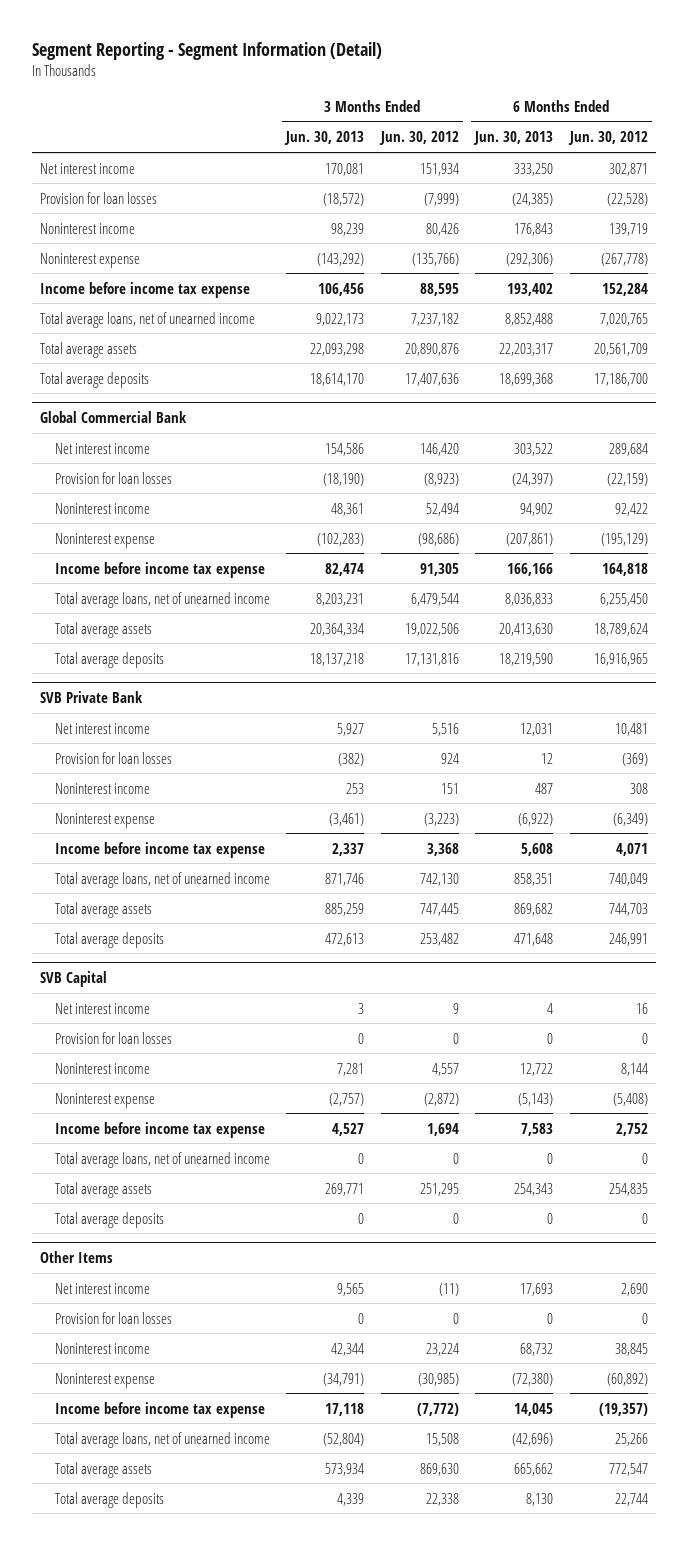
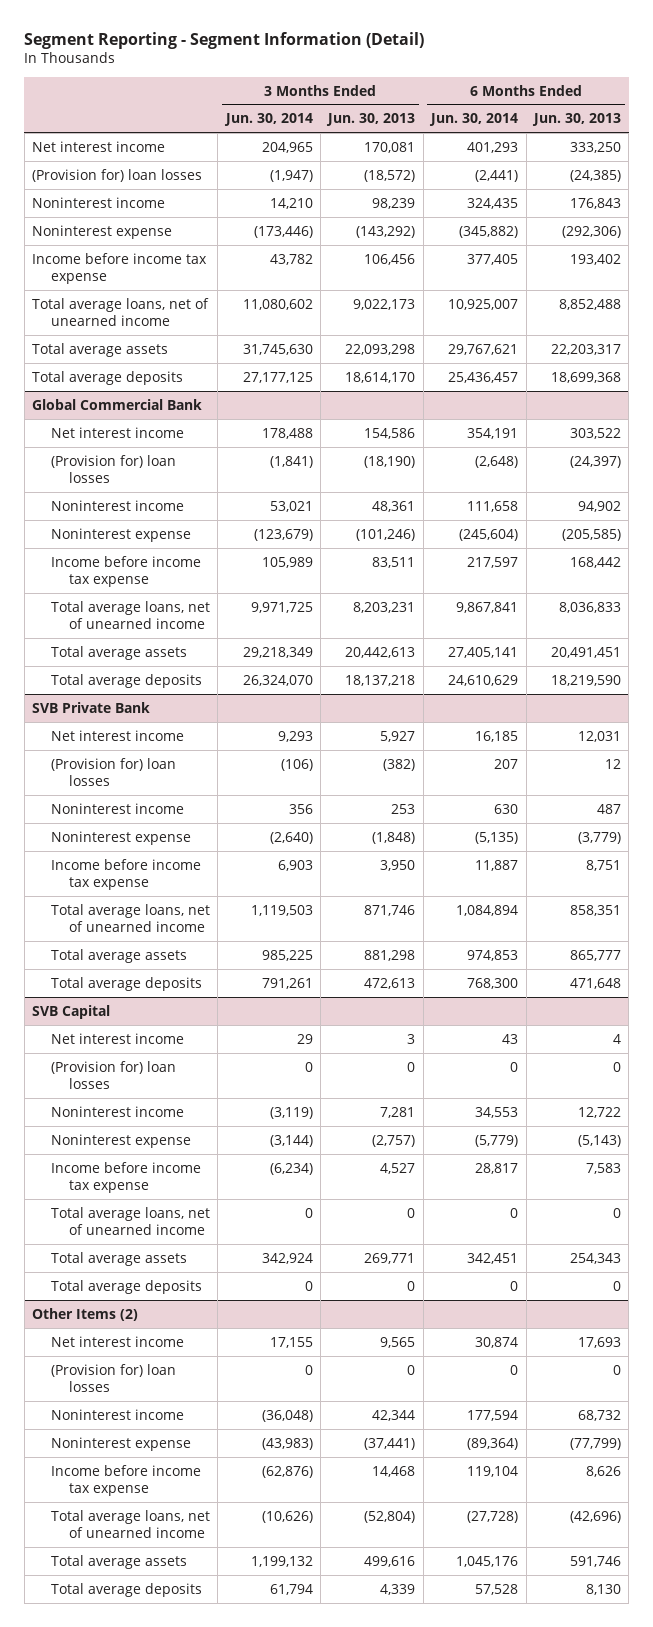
- | 3 Months Ended Jun. 30, 2013 | 3 Months Ended Jun. 30, 2012 | 6 Months Ended Jun. 30, 2013 | 6 Months Ended Jun. 30, 2012
+ | 3 Months Ended Jun. 30, 2014 | 3 Months Ended Jun. 30, 2013 | 6 Months Ended Jun. 30, 2014 | 6 Months Ended Jun. 30, 2013
- Provision for loan losses | (18,572) | (7,999) | (24,385) | (22,528)
+ (Provision for) loan losses | (1,947) | (18,572) | (2,441) | (24,385)
@ Global Commercial Bank
- Provision for loan losses | (18,190) | (8,923) | (24,397) | (22,159)
+ (Provision for) loan losses | (1,841) | (18,190) | (2,648) | (24,397)
- Noninterest expense | (102,283) | (98,686) | (207,861) | (195,129)
- Income before income tax expense | 82,474 | 91,305 | 166,166 | 164,818
+ Noninterest expense | (123,679) | (101,246) | (245,604) | (205,585)
+ Income before income tax expense | 105,989 | 83,511 | 217,597 | 168,442
- Total average assets | 20,364,334 | 19,022,506 | 20,413,630 | 18,789,624
+ Total average assets | 29,218,349 | 20,442,613 | 27,405,141 | 20,491,451
@ SVB Private Bank
- Provision for loan losses | (382) | 924 | 12 | (369)
+ (Provision for) loan losses | (106) | (382) | 207 | 12
- Noninterest expense | (3,461) | (3,223) | (6,922) | (6,349)
- Income before income tax expense | 2,337 | 3,368 | 5,608 | 4,071
+ Noninterest expense | (2,640) | (1,848) | (5,135) | (3,779)
+ Income before income tax expense | 6,903 | 3,950 | 11,887 | 8,751
- Total average assets | 885,259 | 747,445 | 869,682 | 744,703
+ Total average assets | 985,225 | 881,298 | 974,853 | 865,777
@ SVB Capital
- Provision for loan losses | 0 | 0 | 0 | 0
+ (Provision for) loan losses | 0 | 0 | 0 | 0
- Other Items
+ Other Items (2)
- Provision for loan losses | 0 | 0 | 0 | 0
+ (Provision for) loan losses | 0 | 0 | 0 | 0
- Noninterest expense | (34,791) | (30,985) | (72,380) | (60,892)
- Income before income tax expense | 17,118 | (7,772) | 14,045 | (19,357)
+ Noninterest expense | (43,983) | (37,441) | (89,364) | (77,799)
+ Income before income tax expense | (62,876) | 14,468 | 119,104 | 8,626
- Total average assets | 573,934 | 869,630 | 665,662 | 772,547
+ Total average assets | 1,199,132 | 499,616 | 1,045,176 | 591,746

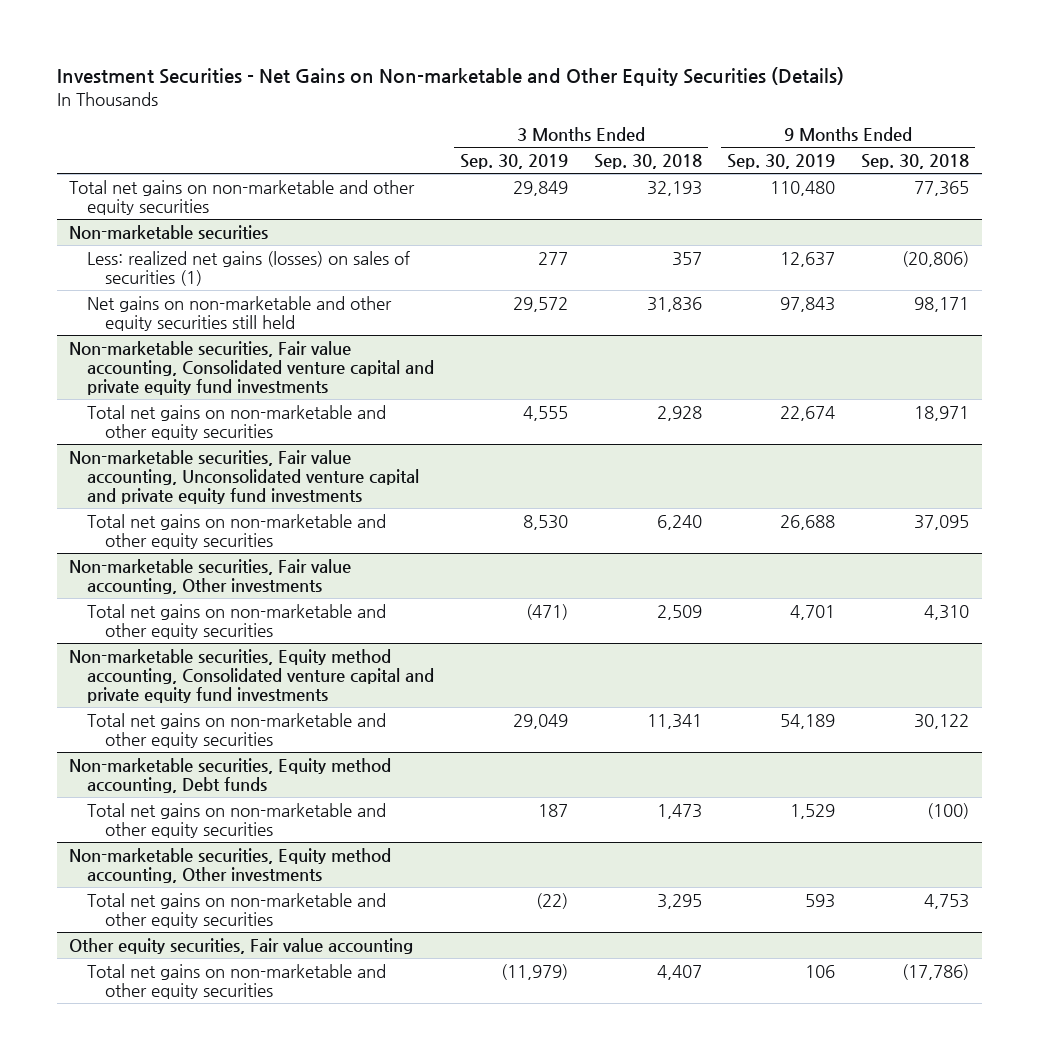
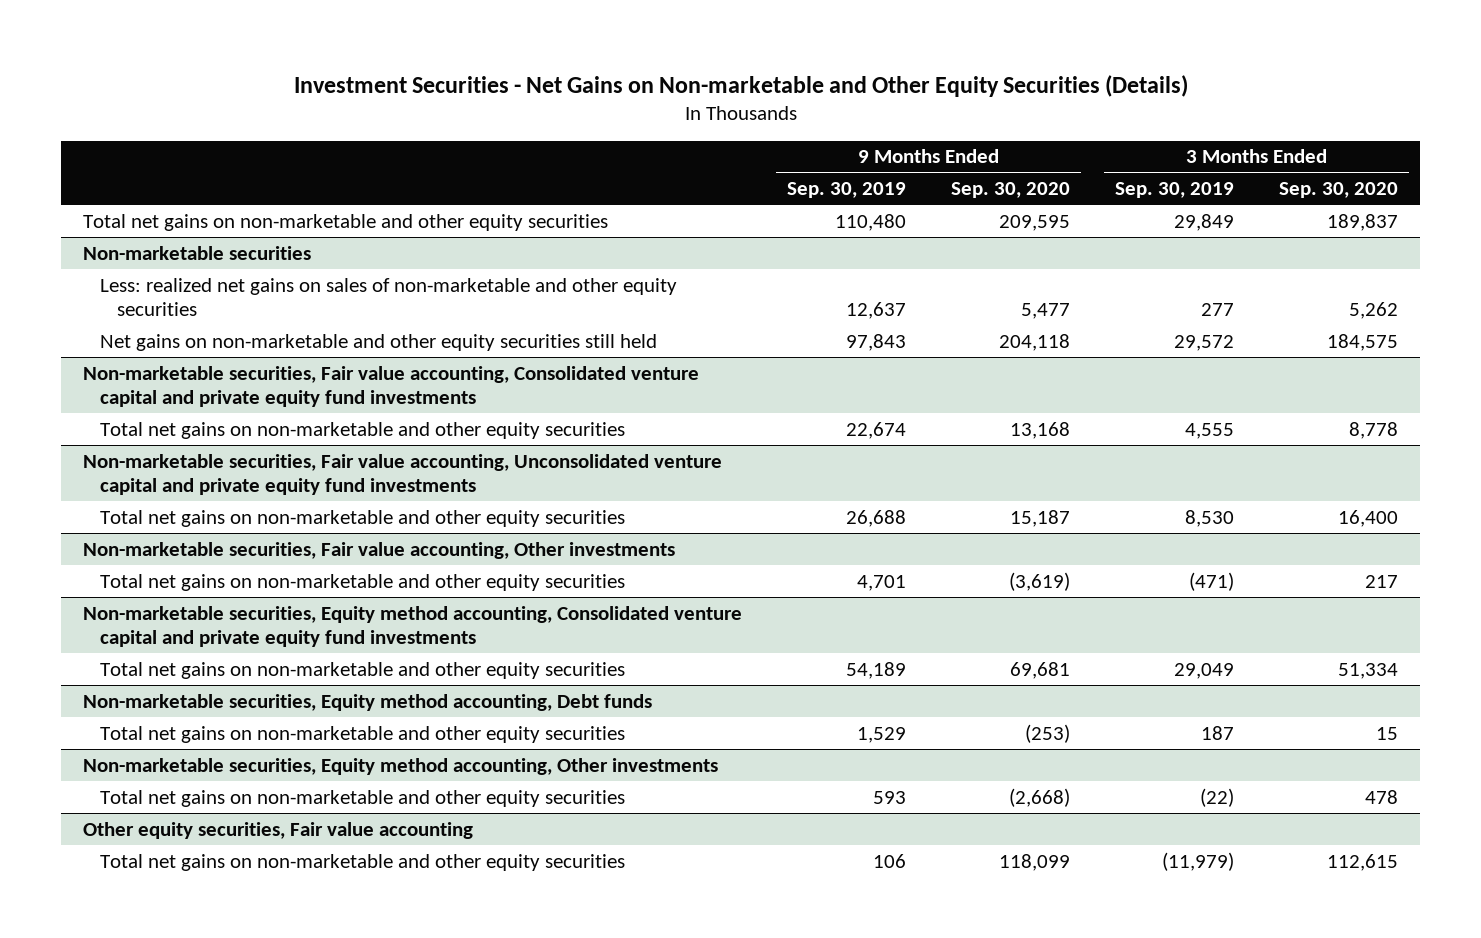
- | 3 Months Ended Sep. 30, 2019 | 3 Months Ended Sep. 30, 2018 | 9 Months Ended Sep. 30, 2019 | 9 Months Ended Sep. 30, 2018
+ | 9 Months Ended Sep. 30, 2019 | 9 Months Ended Sep. 30, 2020 | 3 Months Ended Sep. 30, 2019 | 3 Months Ended Sep. 30, 2020
@ Non-marketable securities
- Less: realized net gains (losses) on sales of securities (1) | 277 | 357 | 12,637 | (20,806)
+ Less: realized net gains on sales of non-marketable and other equity securities | 12,637 | 5,477 | 277 | 5,262

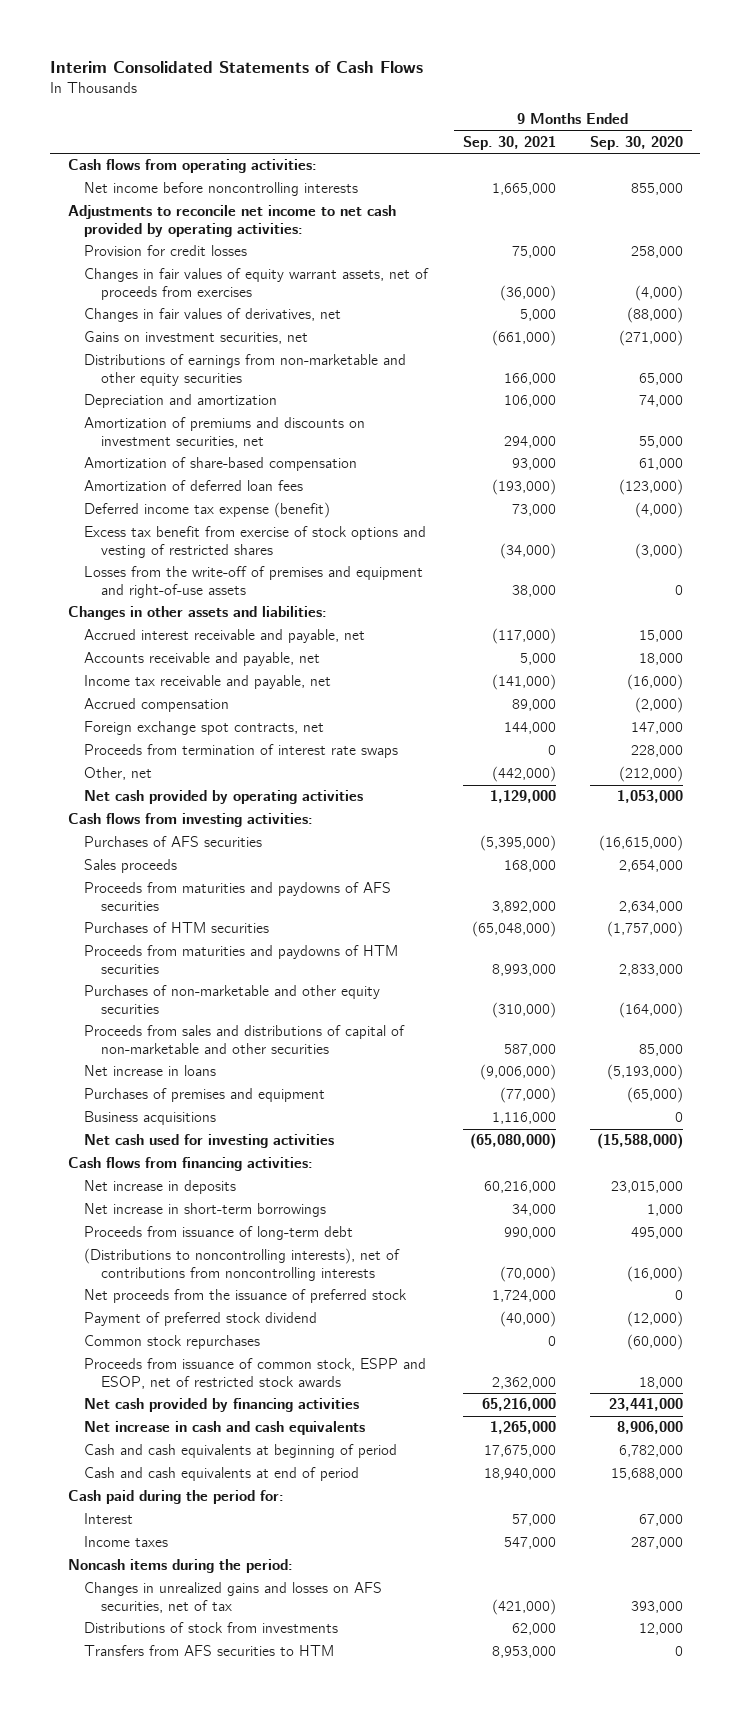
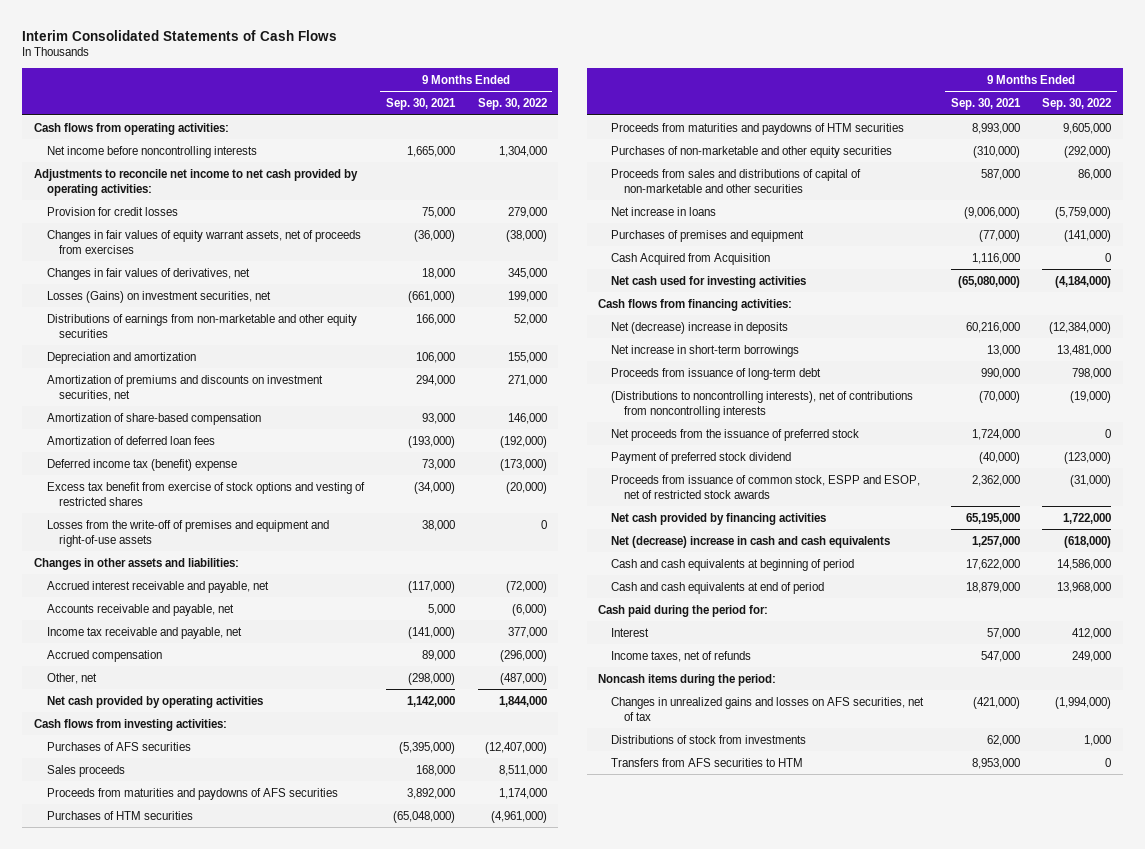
- | 9 Months Ended Sep. 30, 2021 | 9 Months Ended Sep. 30, 2020
+ | 9 Months Ended Sep. 30, 2021 | 9 Months Ended Sep. 30, 2022
- Changes in fair values of derivatives, net | 5,000 | (88,000)
- Gains on investment securities, net | (661,000) | (271,000)
+ Changes in fair values of derivatives, net | 18,000 | 345,000
+ Losses (Gains) on investment securities, net | (661,000) | 199,000
- Deferred income tax expense (benefit) | 73,000 | (4,000)
+ Deferred income tax (benefit) expense | 73,000 | (173,000)
- Foreign exchange spot contracts, net | 144,000 | 147,000
- Proceeds from termination of interest rate swaps | 0 | 228,000
- Other, net | (442,000) | (212,000)
- Net cash provided by operating activities | 1,129,000 | 1,053,000
+ Other, net | (298,000) | (487,000)
+ Net cash provided by operating activities | 1,142,000 | 1,844,000
- Business acquisitions | 1,116,000 | 0
+ Cash Acquired from Acquisition | 1,116,000 | 0
- Net increase in deposits | 60,216,000 | 23,015,000
- Net increase in short-term borrowings | 34,000 | 1,000
+ Net (decrease) increase in deposits | 60,216,000 | (12,384,000)
+ Net increase in short-term borrowings | 13,000 | 13,481,000
- Common stock repurchases | 0 | (60,000)
- Net cash provided by financing activities | 65,216,000 | 23,441,000
- Net increase in cash and cash equivalents | 1,265,000 | 8,906,000
- Cash and cash equivalents at beginning of period | 17,675,000 | 6,782,000
- Cash and cash equivalents at end of period | 18,940,000 | 15,688,000
+ Net cash provided by financing activities | 65,195,000 | 1,722,000
+ Net (decrease) increase in cash and cash equivalents | 1,257,000 | (618,000)
+ Cash and cash equivalents at beginning of period | 17,622,000 | 14,586,000
+ Cash and cash equivalents at end of period | 18,879,000 | 13,968,000
- Income taxes | 547,000 | 287,000
+ Income taxes, net of refunds | 547,000 | 249,000

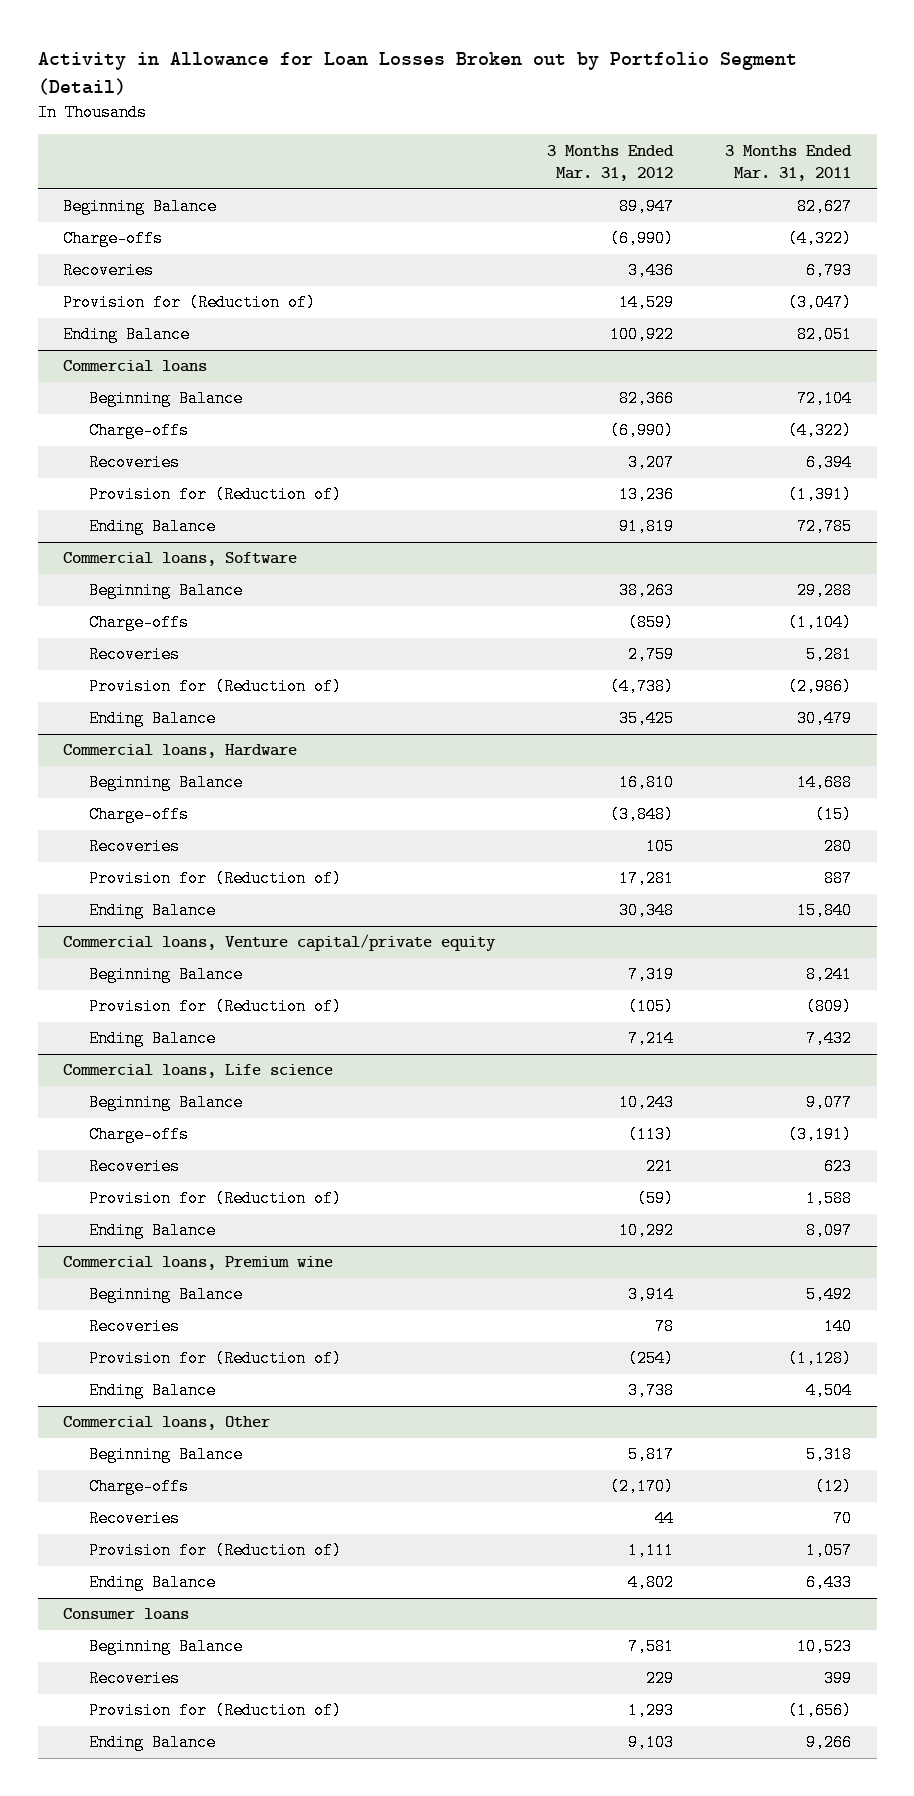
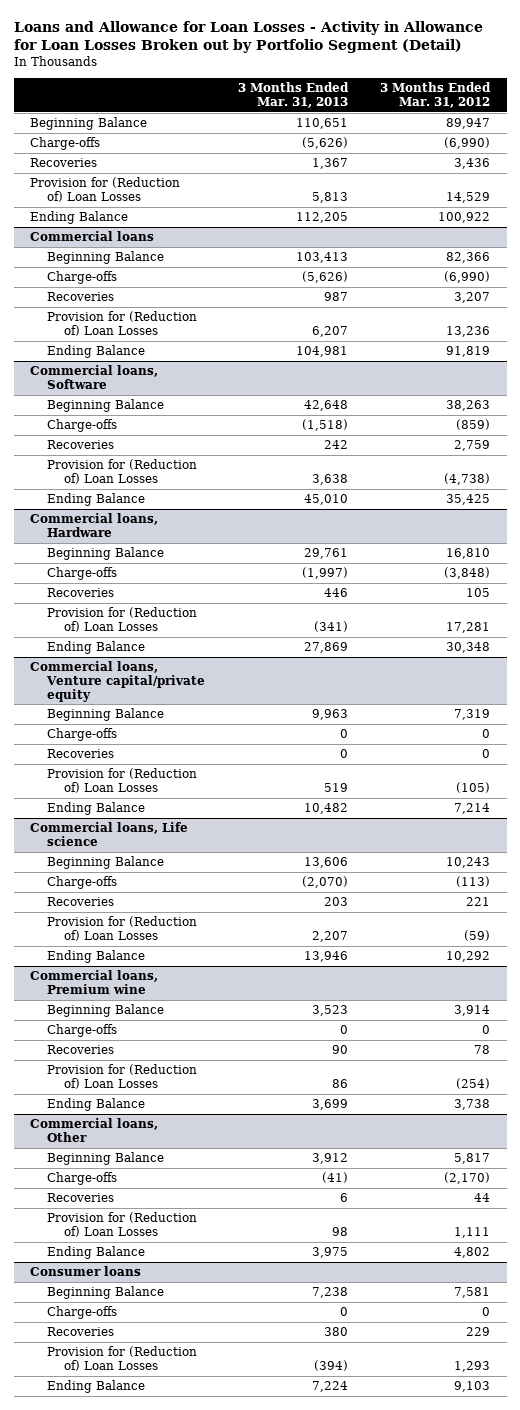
- Activity in Allowance for Loan Losses Broken out by Portfolio Segment (Detail)
+ Loans and Allowance for Loan Losses - Activity in Allowance for Loan Losses Broken out by Portfolio Segment (Detail)
- | 3 Months Ended Mar. 31, 2012 | 3 Months Ended Mar. 31, 2011
+ | 3 Months Ended Mar. 31, 2013 | 3 Months Ended Mar. 31, 2012
- Provision for (Reduction of) | 14,529 | (3,047)
+ Provision for (Reduction of) Loan Losses | 5,813 | 14,529
@ Commercial loans
- Provision for (Reduction of) | 13,236 | (1,391)
+ Provision for (Reduction of) Loan Losses | 6,207 | 13,236
@ Commercial loans, Software
- Provision for (Reduction of) | (4,738) | (2,986)
+ Provision for (Reduction of) Loan Losses | 3,638 | (4,738)
@ Commercial loans, Hardware
- Provision for (Reduction of) | 17,281 | 887
+ Provision for (Reduction of) Loan Losses | (341) | 17,281
@ Commercial loans, Venture capital/private equity
- Provision for (Reduction of) | (105) | (809)
+ Charge-offs | 0 | 0
+ Recoveries | 0 | 0
+ Provision for (Reduction of) Loan Losses | 519 | (105)
@ Commercial loans, Life science
- Provision for (Reduction of) | (59) | 1,588
+ Provision for (Reduction of) Loan Losses | 2,207 | (59)
@ Commercial loans, Premium wine
+ Charge-offs | 0 | 0
- Provision for (Reduction of) | (254) | (1,128)
+ Provision for (Reduction of) Loan Losses | 86 | (254)
@ Commercial loans, Other
- Provision for (Reduction of) | 1,111 | 1,057
+ Provision for (Reduction of) Loan Losses | 98 | 1,111
@ Consumer loans
+ Charge-offs | 0 | 0
- Provision for (Reduction of) | 1,293 | (1,656)
+ Provision for (Reduction of) Loan Losses | (394) | 1,293

